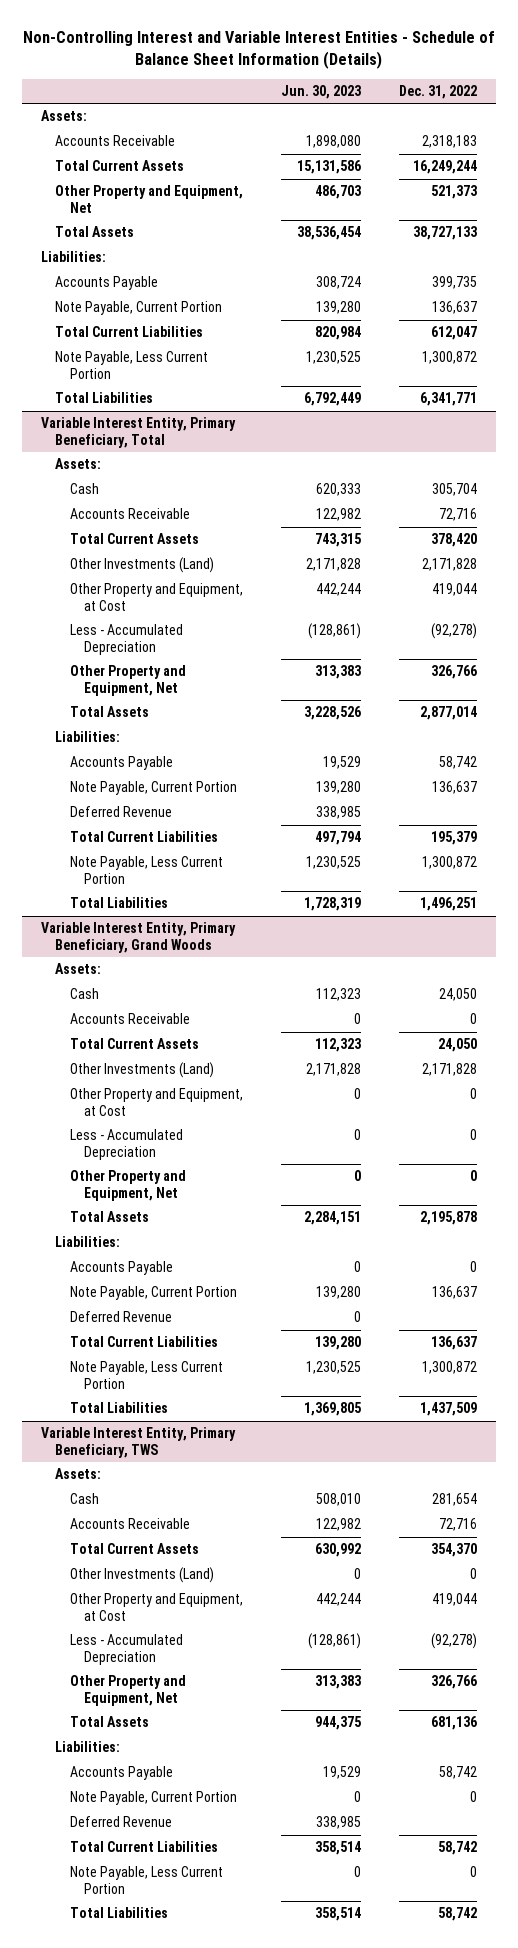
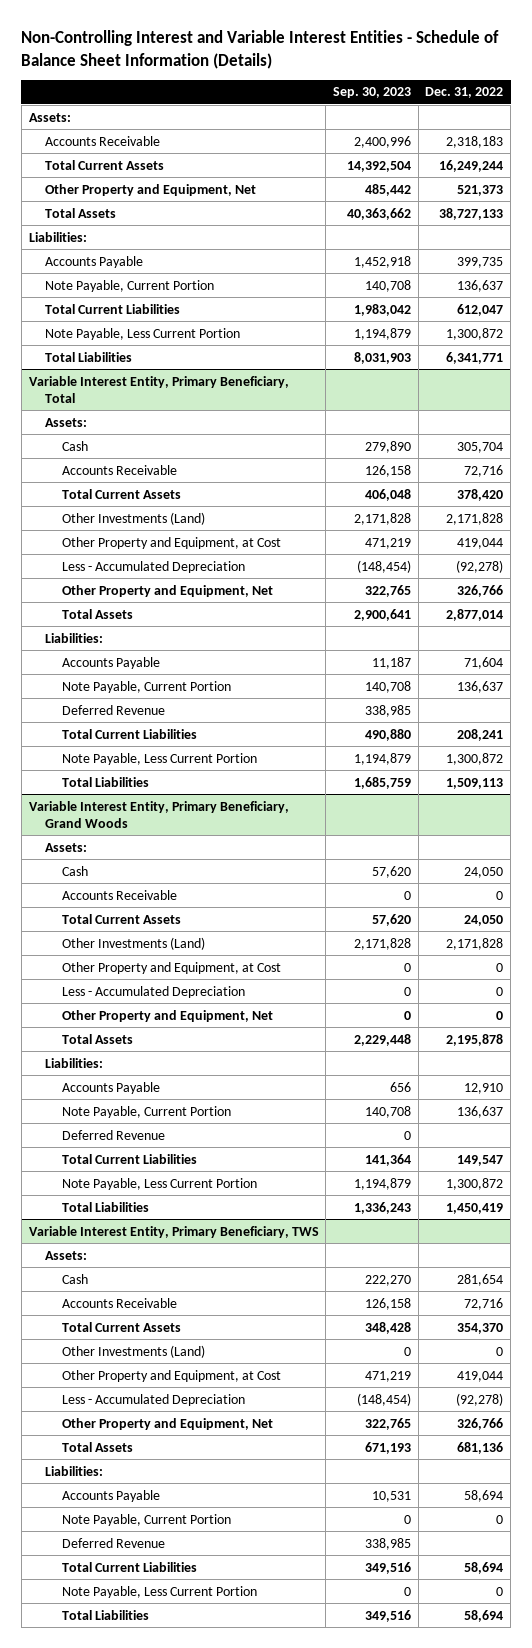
- | Jun. 30, 2023 | Dec. 31, 2022
+ | Sep. 30, 2023 | Dec. 31, 2022
@ Variable Interest Entity, Primary Beneficiary, Total
- Accounts Payable | 19,529 | 58,742
+ Accounts Payable | 11,187 | 71,604
- Total Current Liabilities | 497,794 | 195,379
+ Total Current Liabilities | 490,880 | 208,241
- Total Liabilities | 1,728,319 | 1,496,251
+ Total Liabilities | 1,685,759 | 1,509,113
@ Variable Interest Entity, Primary Beneficiary, Grand Woods
- Accounts Payable | 0 | 0
+ Accounts Payable | 656 | 12,910
- Total Current Liabilities | 139,280 | 136,637
+ Total Current Liabilities | 141,364 | 149,547
- Total Liabilities | 1,369,805 | 1,437,509
+ Total Liabilities | 1,336,243 | 1,450,419
@ Variable Interest Entity, Primary Beneficiary, TWS
- Accounts Payable | 19,529 | 58,742
+ Accounts Payable | 10,531 | 58,694
- Total Current Liabilities | 358,514 | 58,742
+ Total Current Liabilities | 349,516 | 58,694
- Total Liabilities | 358,514 | 58,742
+ Total Liabilities | 349,516 | 58,694

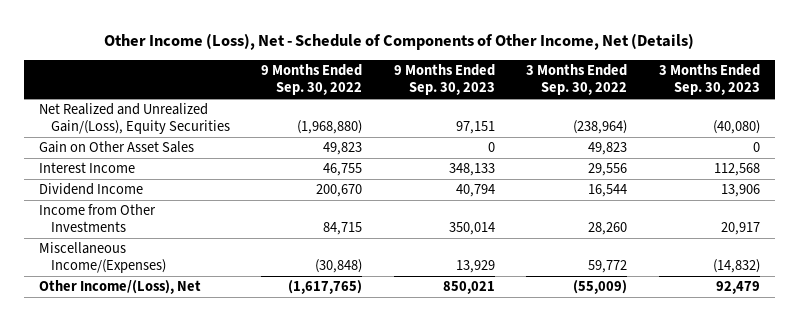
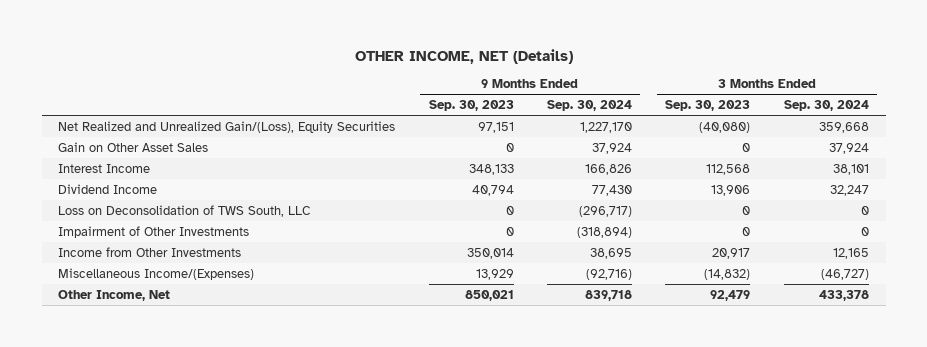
- Other Income (Loss), Net - Schedule of Components of Other Income, Net (Details)
+ OTHER INCOME, NET (Details)
- | 9 Months Ended Sep. 30, 2022 | 9 Months Ended Sep. 30, 2023 | 3 Months Ended Sep. 30, 2022 | 3 Months Ended Sep. 30, 2023
+ | 9 Months Ended Sep. 30, 2023 | 9 Months Ended Sep. 30, 2024 | 3 Months Ended Sep. 30, 2023 | 3 Months Ended Sep. 30, 2024
+ Loss on Deconsolidation of TWS South, LLC | 0 | (296,717) | 0 | 0
+ Impairment of Other Investments | 0 | (318,894) | 0 | 0
- Other Income/(Loss), Net | (1,617,765) | 850,021 | (55,009) | 92,479
+ Other Income, Net | 850,021 | 839,718 | 92,479 | 433,378

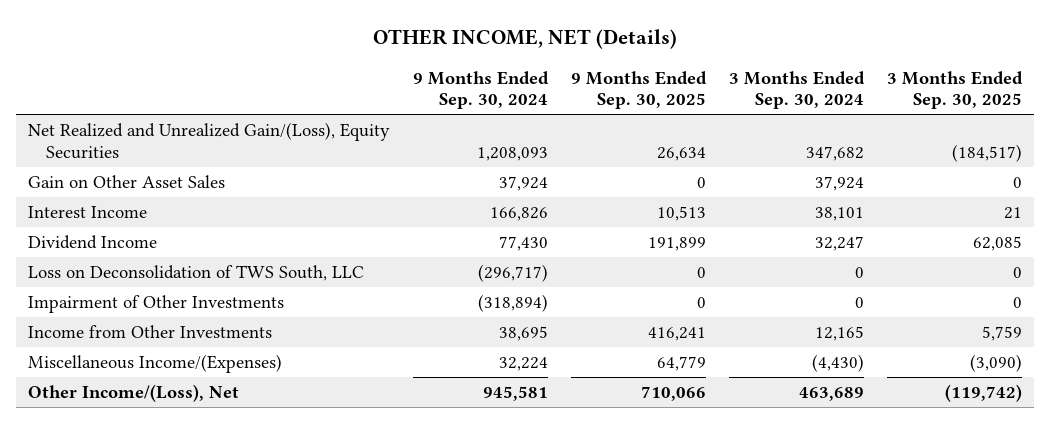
- | 9 Months Ended Sep. 30, 2023 | 9 Months Ended Sep. 30, 2024 | 3 Months Ended Sep. 30, 2023 | 3 Months Ended Sep. 30, 2024
+ | 9 Months Ended Sep. 30, 2024 | 9 Months Ended Sep. 30, 2025 | 3 Months Ended Sep. 30, 2024 | 3 Months Ended Sep. 30, 2025
- Net Realized and Unrealized Gain/(Loss), Equity Securities | 97,151 | 1,227,170 | (40,080) | 359,668
+ Net Realized and Unrealized Gain/(Loss), Equity Securities | 1,208,093 | 26,634 | 347,682 | (184,517)
- Miscellaneous Income/(Expenses) | 13,929 | (92,716) | (14,832) | (46,727)
- Other Income, Net | 850,021 | 839,718 | 92,479 | 433,378
+ Miscellaneous Income/(Expenses) | 32,224 | 64,779 | (4,430) | (3,090)
+ Other Income/(Loss), Net | 945,581 | 710,066 | 463,689 | (119,742)

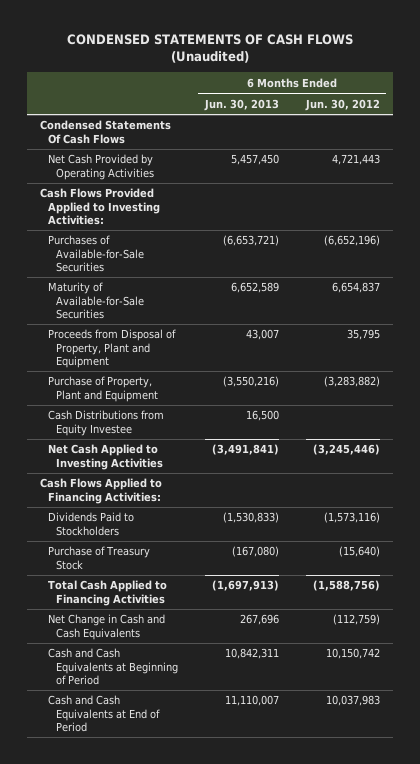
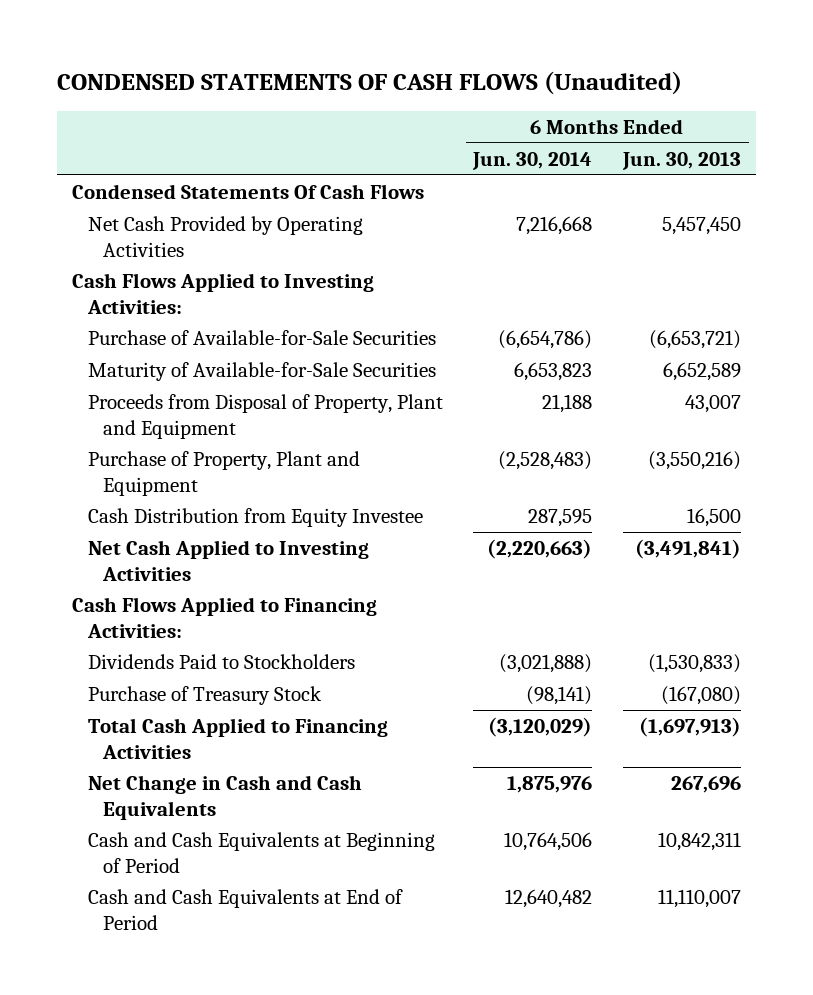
- | 6 Months Ended Jun. 30, 2013 | 6 Months Ended Jun. 30, 2012
+ | 6 Months Ended Jun. 30, 2014 | 6 Months Ended Jun. 30, 2013
- Cash Flows Provided Applied to Investing Activities:
- Purchases of Available-for-Sale Securities | (6,653,721) | (6,652,196)
+ Cash Flows Applied to Investing Activities:
+ Purchase of Available-for-Sale Securities | (6,654,786) | (6,653,721)
- Cash Distributions from Equity Investee | 16,500 |
+ Cash Distribution from Equity Investee | 287,595 | 16,500

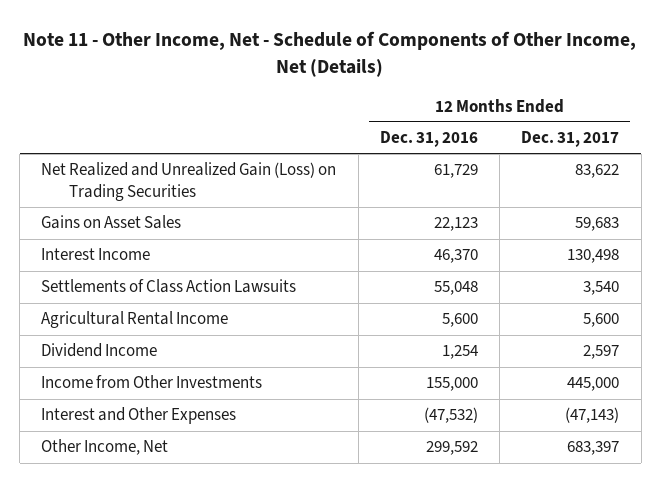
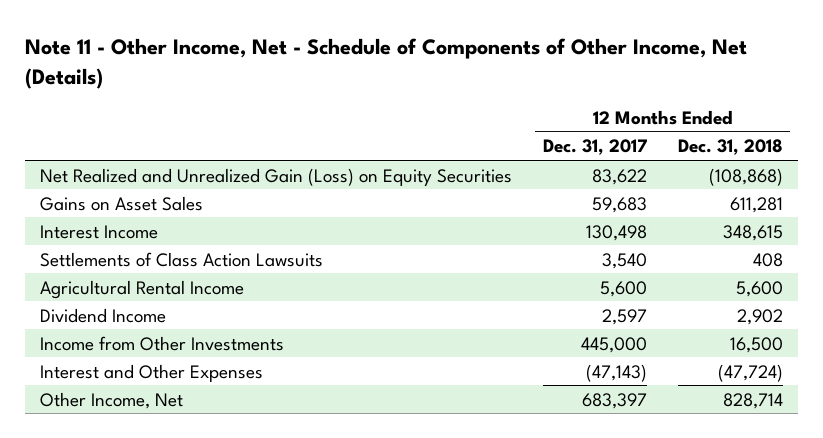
- | 12 Months Ended Dec. 31, 2016 | 12 Months Ended Dec. 31, 2017
+ | 12 Months Ended Dec. 31, 2017 | 12 Months Ended Dec. 31, 2018
- Net Realized and Unrealized Gain (Loss) on Trading Securities | 61,729 | 83,622
+ Net Realized and Unrealized Gain (Loss) on Equity Securities | 83,622 | (108,868)

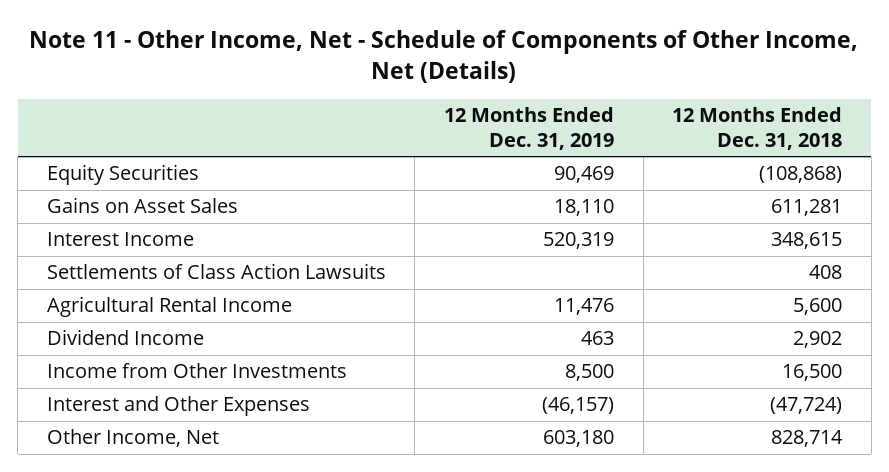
- | 12 Months Ended Dec. 31, 2017 | 12 Months Ended Dec. 31, 2018
+ | 12 Months Ended Dec. 31, 2019 | 12 Months Ended Dec. 31, 2018
- Net Realized and Unrealized Gain (Loss) on Equity Securities | 83,622 | (108,868)
+ Equity Securities | 90,469 | (108,868)

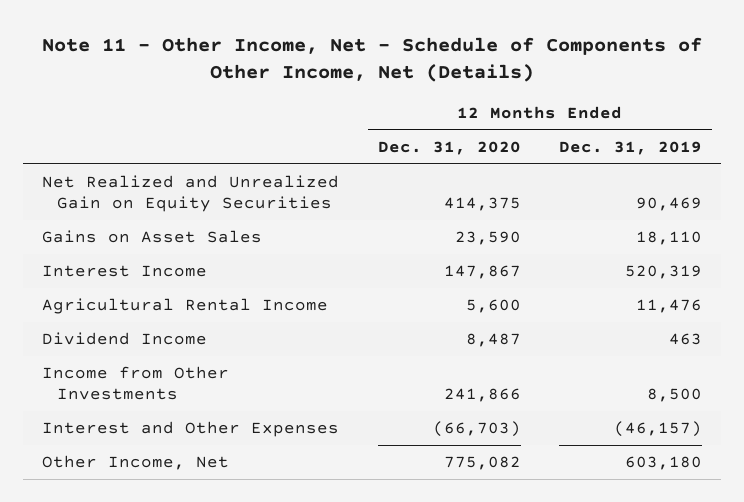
- | 12 Months Ended Dec. 31, 2019 | 12 Months Ended Dec. 31, 2018
+ | 12 Months Ended Dec. 31, 2020 | 12 Months Ended Dec. 31, 2019
- Equity Securities | 90,469 | (108,868)
+ Net Realized and Unrealized Gain on Equity Securities | 414,375 | 90,469
- Settlements of Class Action Lawsuits | | 408

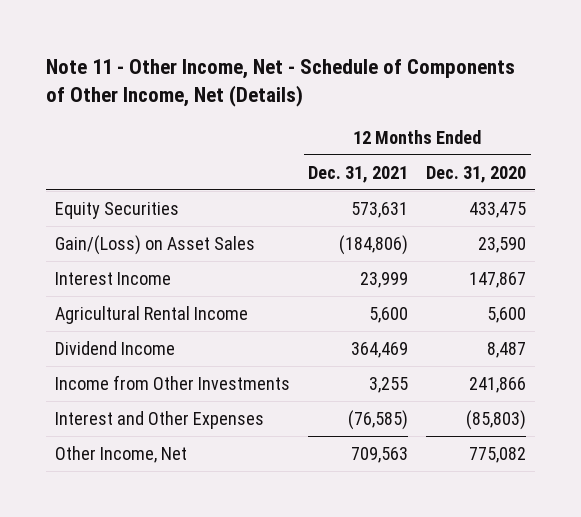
- | 12 Months Ended Dec. 31, 2020 | 12 Months Ended Dec. 31, 2019
+ | 12 Months Ended Dec. 31, 2021 | 12 Months Ended Dec. 31, 2020
- Net Realized and Unrealized Gain on Equity Securities | 414,375 | 90,469
- Gains on Asset Sales | 23,590 | 18,110
+ Equity Securities | 573,631 | 433,475
+ Gain/(Loss) on Asset Sales | (184,806) | 23,590
- Interest and Other Expenses | (66,703) | (46,157)
+ Interest and Other Expenses | (76,585) | (85,803)

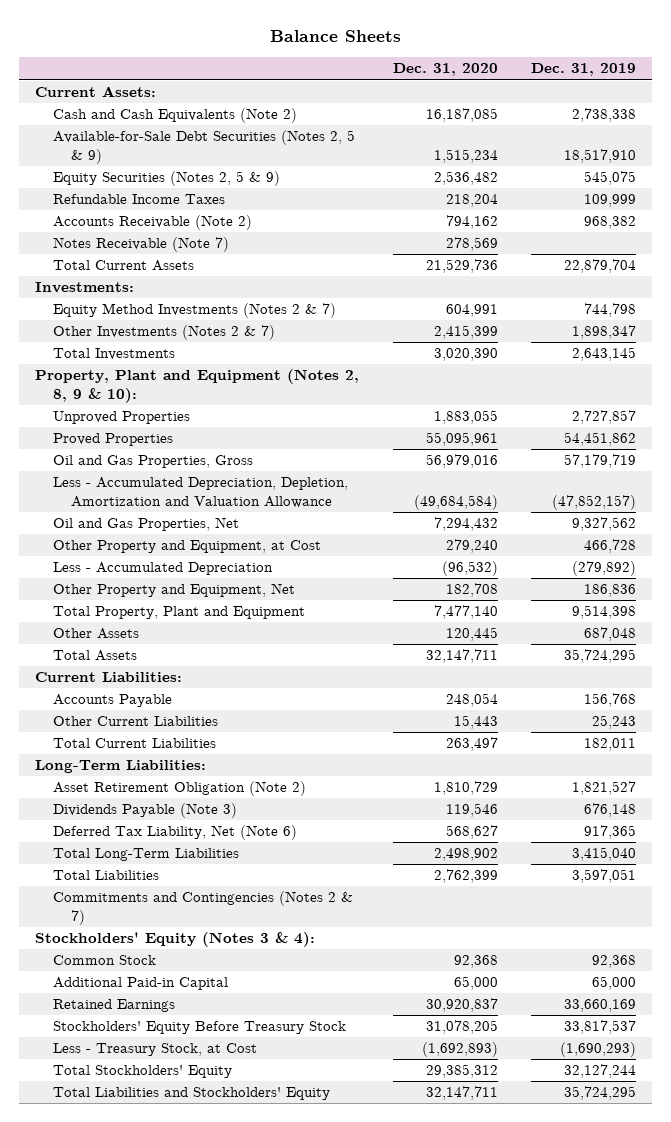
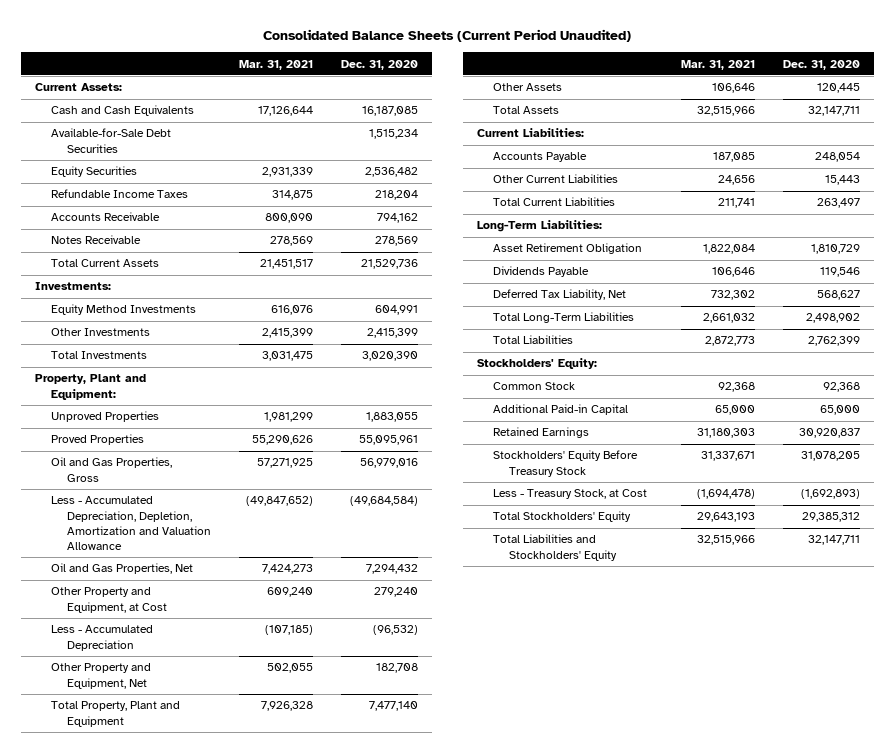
- Balance Sheets
+ Consolidated Balance Sheets (Current Period Unaudited)
- | Dec. 31, 2020 | Dec. 31, 2019
+ | Mar. 31, 2021 | Dec. 31, 2020
- Cash and Cash Equivalents (Note 2) | 16,187,085 | 2,738,338
- Available-for-Sale Debt Securities (Notes 2, 5 & 9) | 1,515,234 | 18,517,910
- Equity Securities (Notes 2, 5 & 9) | 2,536,482 | 545,075
+ Cash and Cash Equivalents | 17,126,644 | 16,187,085
+ Available-for-Sale Debt Securities | | 1,515,234
+ Equity Securities | 2,931,339 | 2,536,482
- Accounts Receivable (Note 2) | 794,162 | 968,382
- Notes Receivable (Note 7) | 278,569 |
+ Accounts Receivable | 800,090 | 794,162
+ Notes Receivable | 278,569 | 278,569
- Equity Method Investments (Notes 2 & 7) | 604,991 | 744,798
- Other Investments (Notes 2 & 7) | 2,415,399 | 1,898,347
+ Equity Method Investments | 616,076 | 604,991
+ Other Investments | 2,415,399 | 2,415,399
- Property, Plant and Equipment (Notes 2, 8, 9 & 10):
+ Property, Plant and Equipment:
- Asset Retirement Obligation (Note 2) | 1,810,729 | 1,821,527
- Dividends Payable (Note 3) | 119,546 | 676,148
- Deferred Tax Liability, Net (Note 6) | 568,627 | 917,365
+ Asset Retirement Obligation | 1,822,084 | 1,810,729
+ Dividends Payable | 106,646 | 119,546
+ Deferred Tax Liability, Net | 732,302 | 568,627
- Commitments and Contingencies (Notes 2 & 7)
- Stockholders' Equity (Notes 3 & 4):
+ Stockholders' Equity:

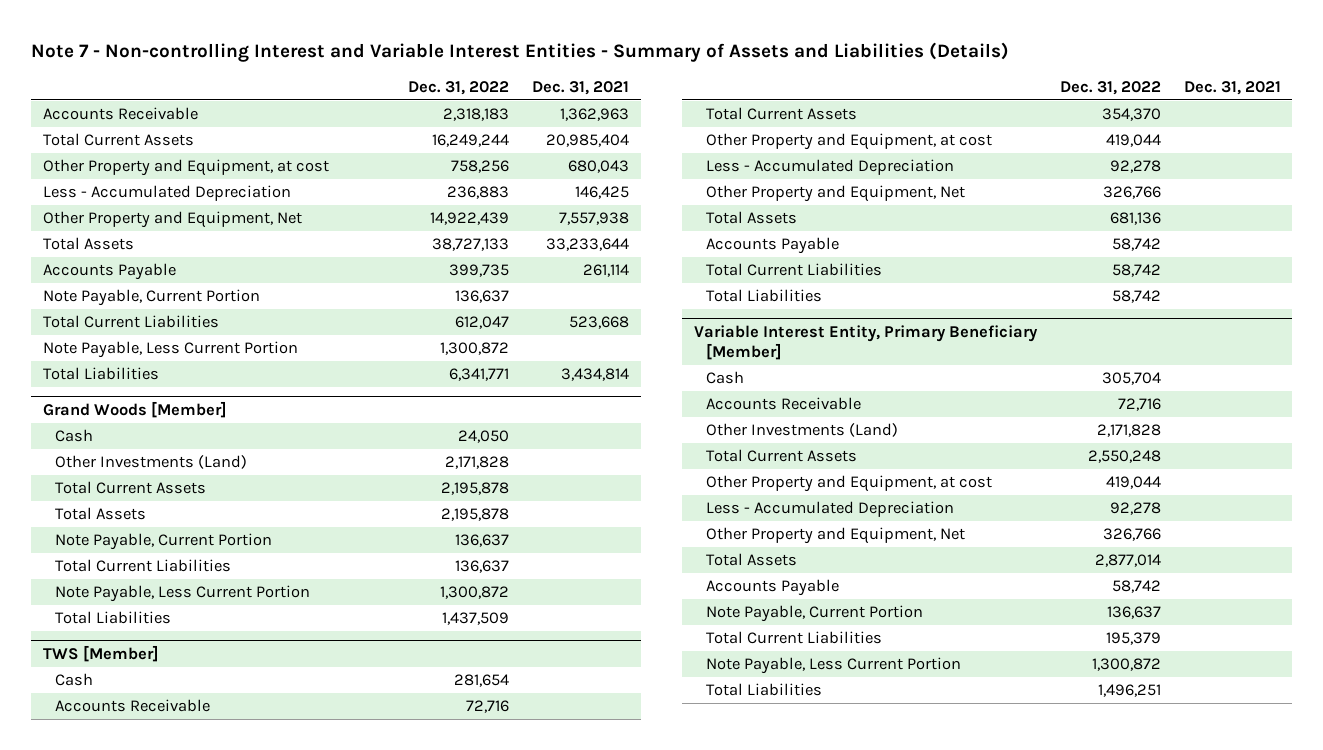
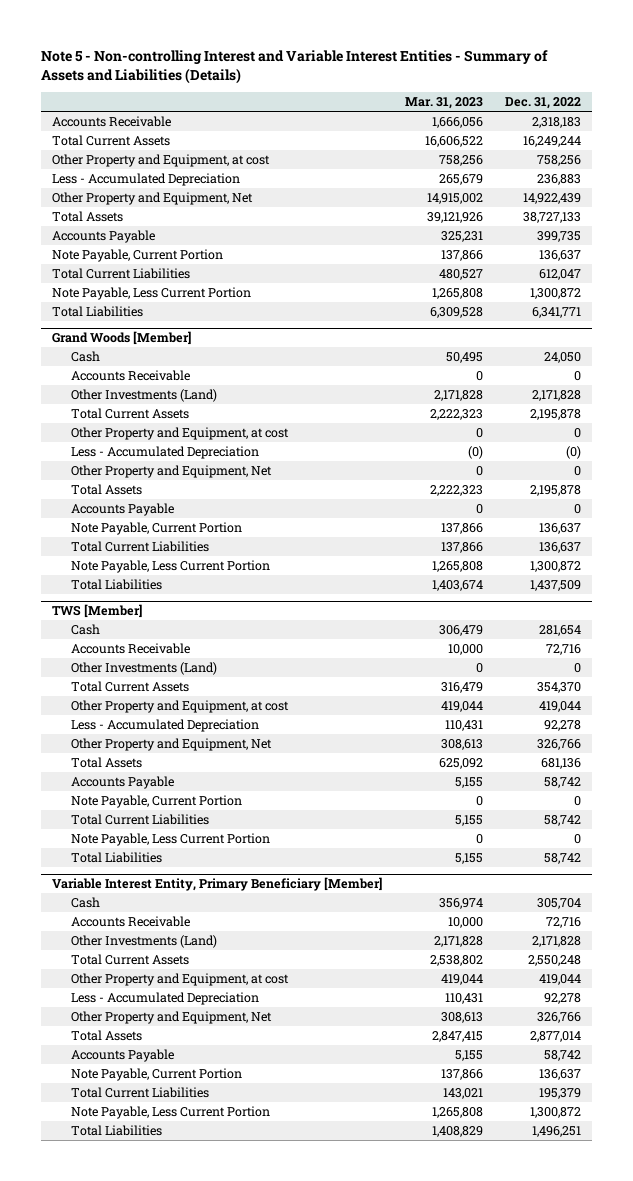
- Note 7 - Non-controlling Interest and Variable Interest Entities - Summary of Assets and Liabilities (Details)
+ Note 5 - Non-controlling Interest and Variable Interest Entities - Summary of Assets and Liabilities (Details)
- | Dec. 31, 2022 | Dec. 31, 2021
+ | Mar. 31, 2023 | Dec. 31, 2022
@ Grand Woods [Member]
+ Accounts Receivable | 0 | 0
+ Other Property and Equipment, at cost | 0 | 0
+ Less - Accumulated Depreciation | (0) | (0)
+ Other Property and Equipment, Net | 0 | 0
+ Accounts Payable | 0 | 0
@ TWS [Member]
+ Other Investments (Land) | 0 | 0
+ Note Payable, Current Portion | 0 | 0
+ Note Payable, Less Current Portion | 0 | 0

